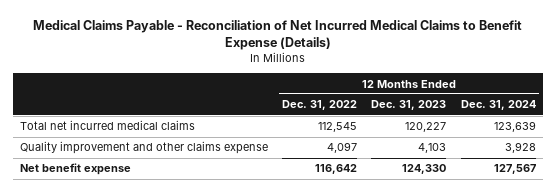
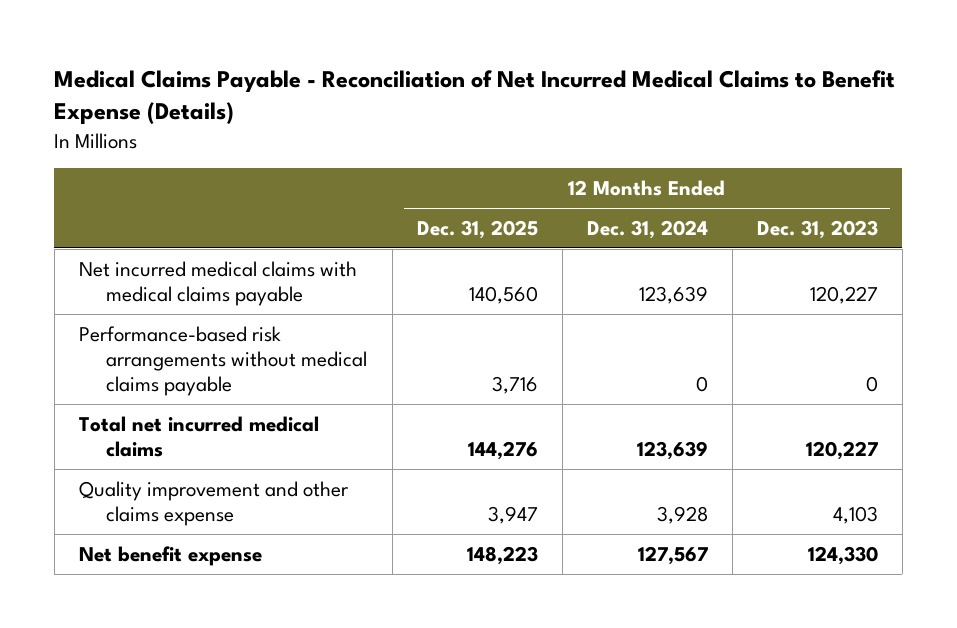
- | 12 Months Ended Dec. 31, 2022 | 12 Months Ended Dec. 31, 2023 | 12 Months Ended Dec. 31, 2024
+ | 12 Months Ended Dec. 31, 2025 | 12 Months Ended Dec. 31, 2024 | 12 Months Ended Dec. 31, 2023
+ Net incurred medical claims with medical claims payable | 140,560 | 123,639 | 120,227
+ Performance-based risk arrangements without medical claims payable | 3,716 | 0 | 0

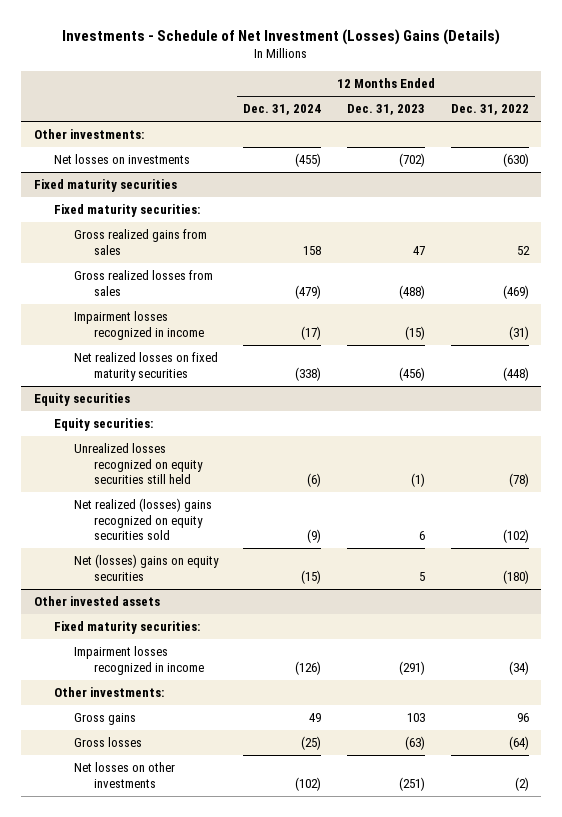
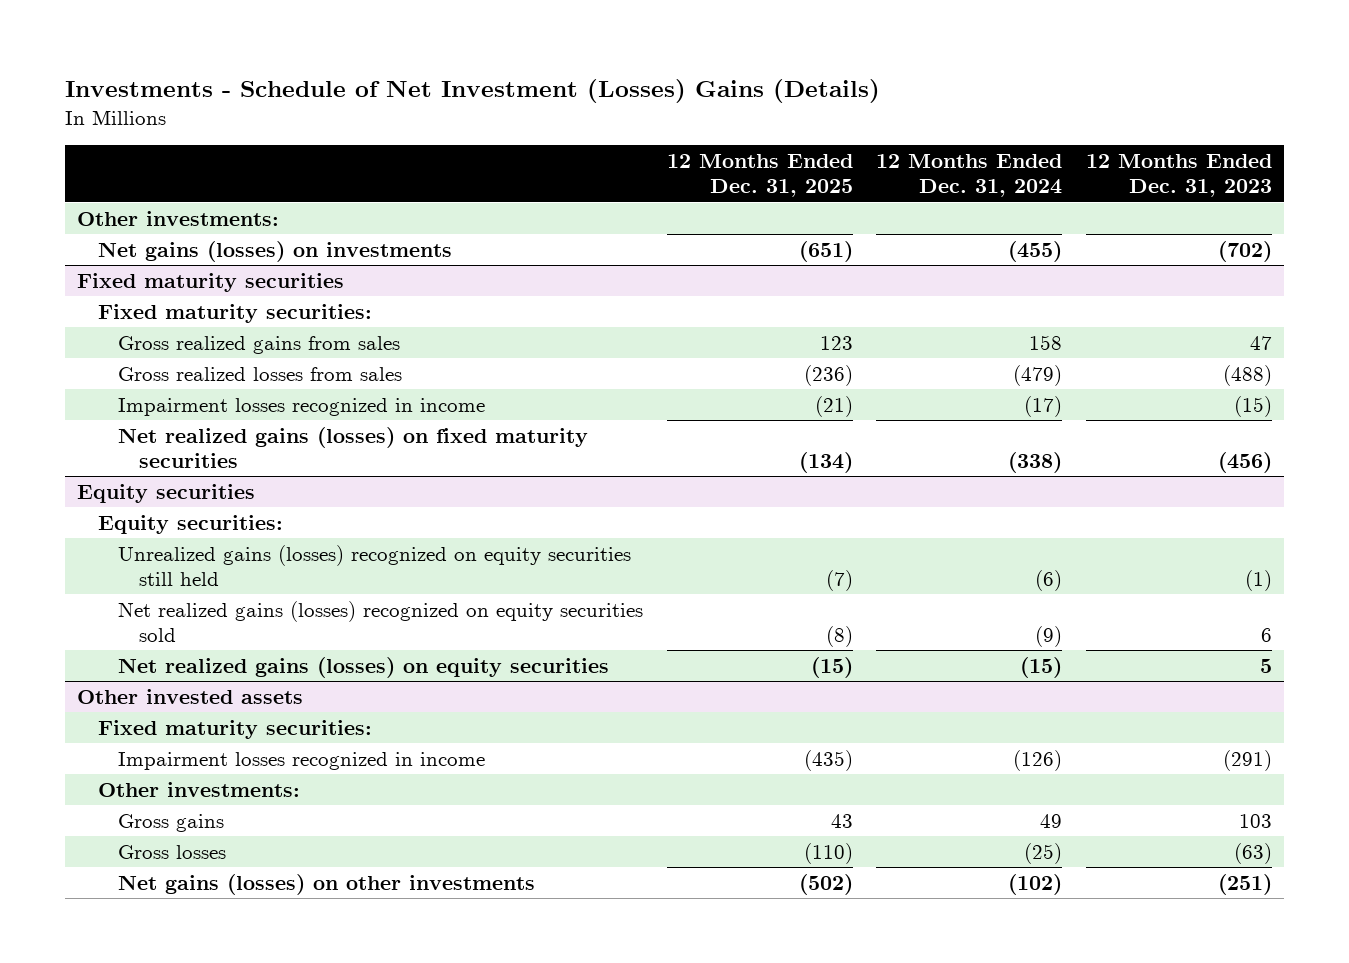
- | 12 Months Ended Dec. 31, 2024 | 12 Months Ended Dec. 31, 2023 | 12 Months Ended Dec. 31, 2022
+ | 12 Months Ended Dec. 31, 2025 | 12 Months Ended Dec. 31, 2024 | 12 Months Ended Dec. 31, 2023
- Net losses on investments | (455) | (702) | (630)
+ Net gains (losses) on investments | (651) | (455) | (702)
@ Fixed maturity securities
- Net realized losses on fixed maturity securities | (338) | (456) | (448)
+ Net realized gains (losses) on fixed maturity securities | (134) | (338) | (456)
@ Equity securities
- Unrealized losses recognized on equity securities still held | (6) | (1) | (78)
- Net realized (losses) gains recognized on equity securities sold | (9) | 6 | (102)
- Net (losses) gains on equity securities | (15) | 5 | (180)
+ Unrealized gains (losses) recognized on equity securities still held | (7) | (6) | (1)
+ Net realized gains (losses) recognized on equity securities sold | (8) | (9) | 6
+ Net realized gains (losses) on equity securities | (15) | (15) | 5
@ Other invested assets
- Net losses on other investments | (102) | (251) | (2)
+ Net gains (losses) on other investments | (502) | (102) | (251)

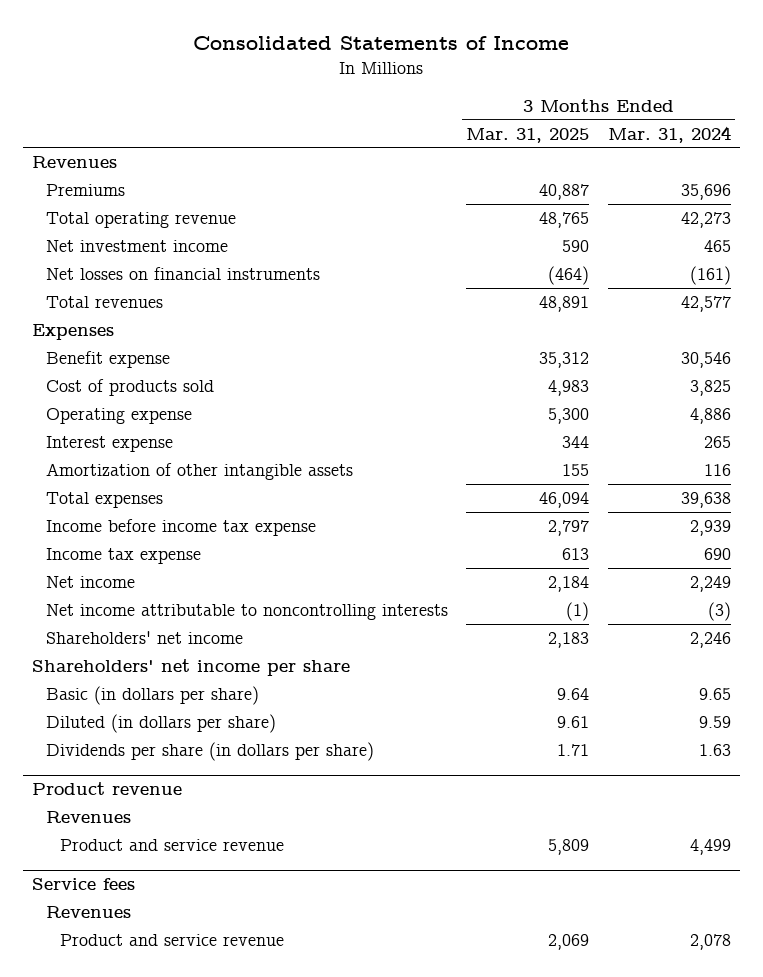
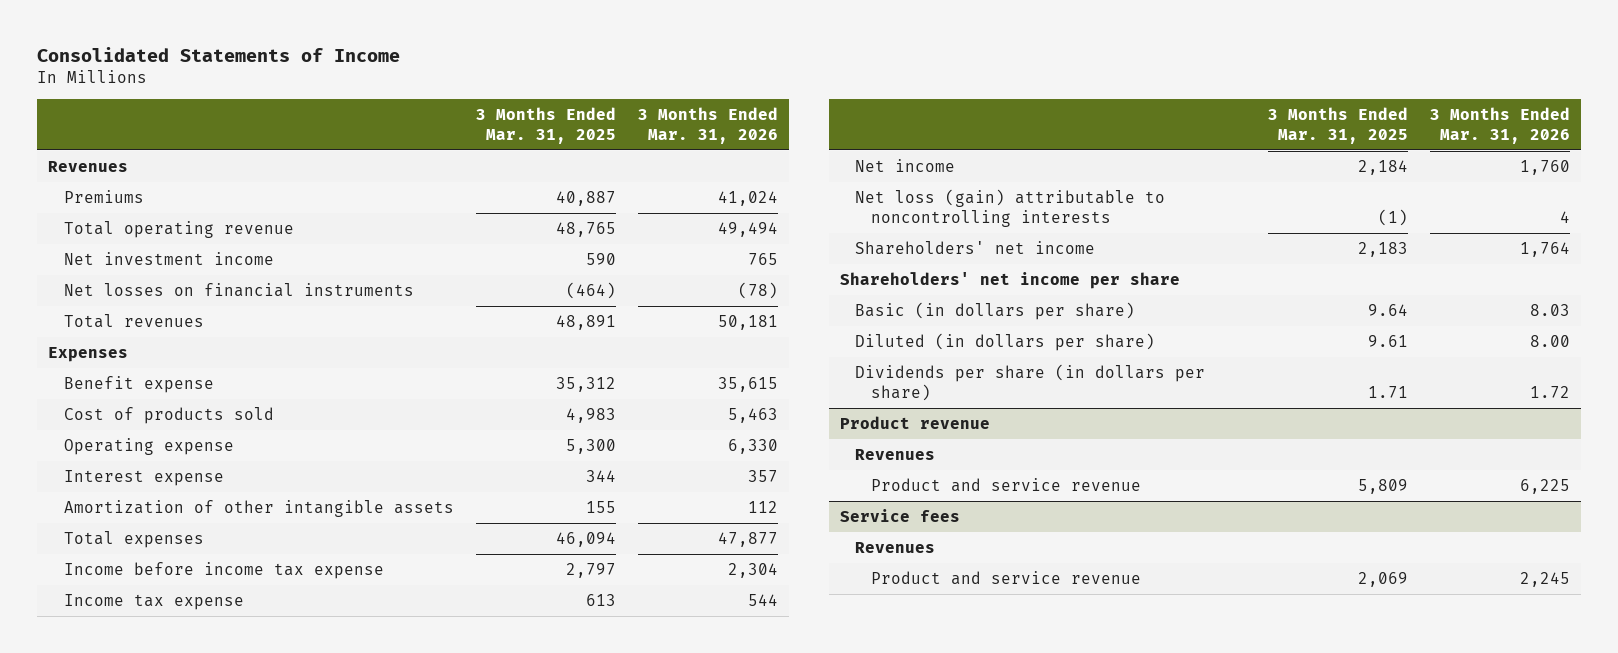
- | 3 Months Ended Mar. 31, 2025 | 3 Months Ended Mar. 31, 2024
+ | 3 Months Ended Mar. 31, 2025 | 3 Months Ended Mar. 31, 2026
- Net income attributable to noncontrolling interests | (1) | (3)
+ Net loss (gain) attributable to noncontrolling interests | (1) | 4

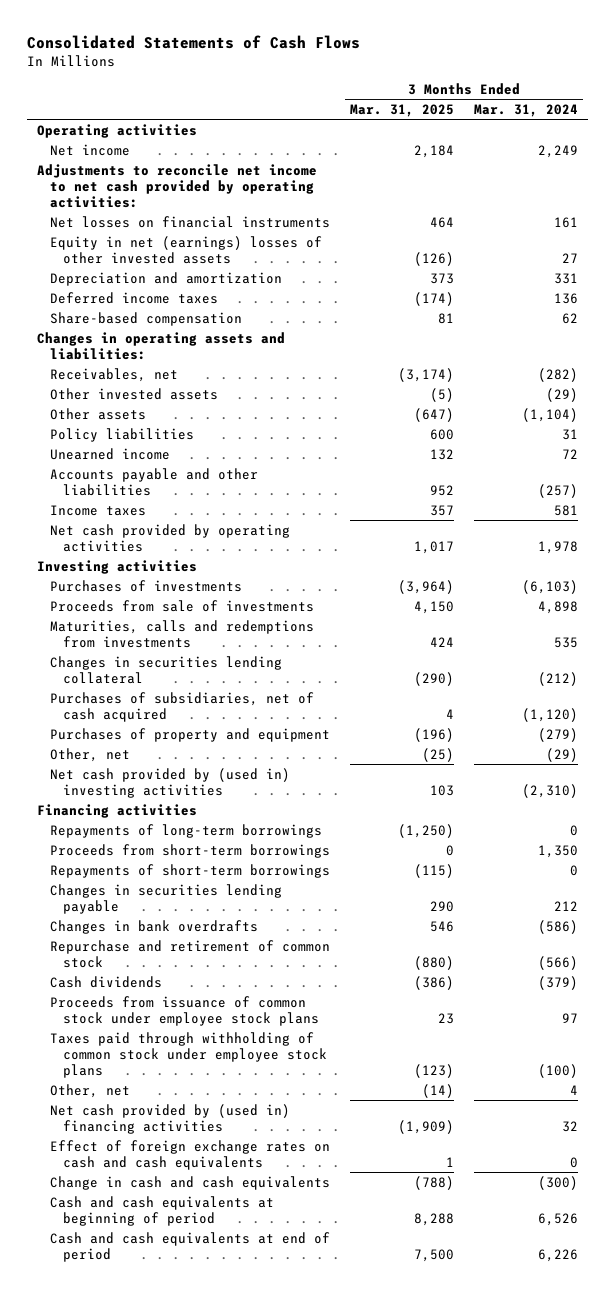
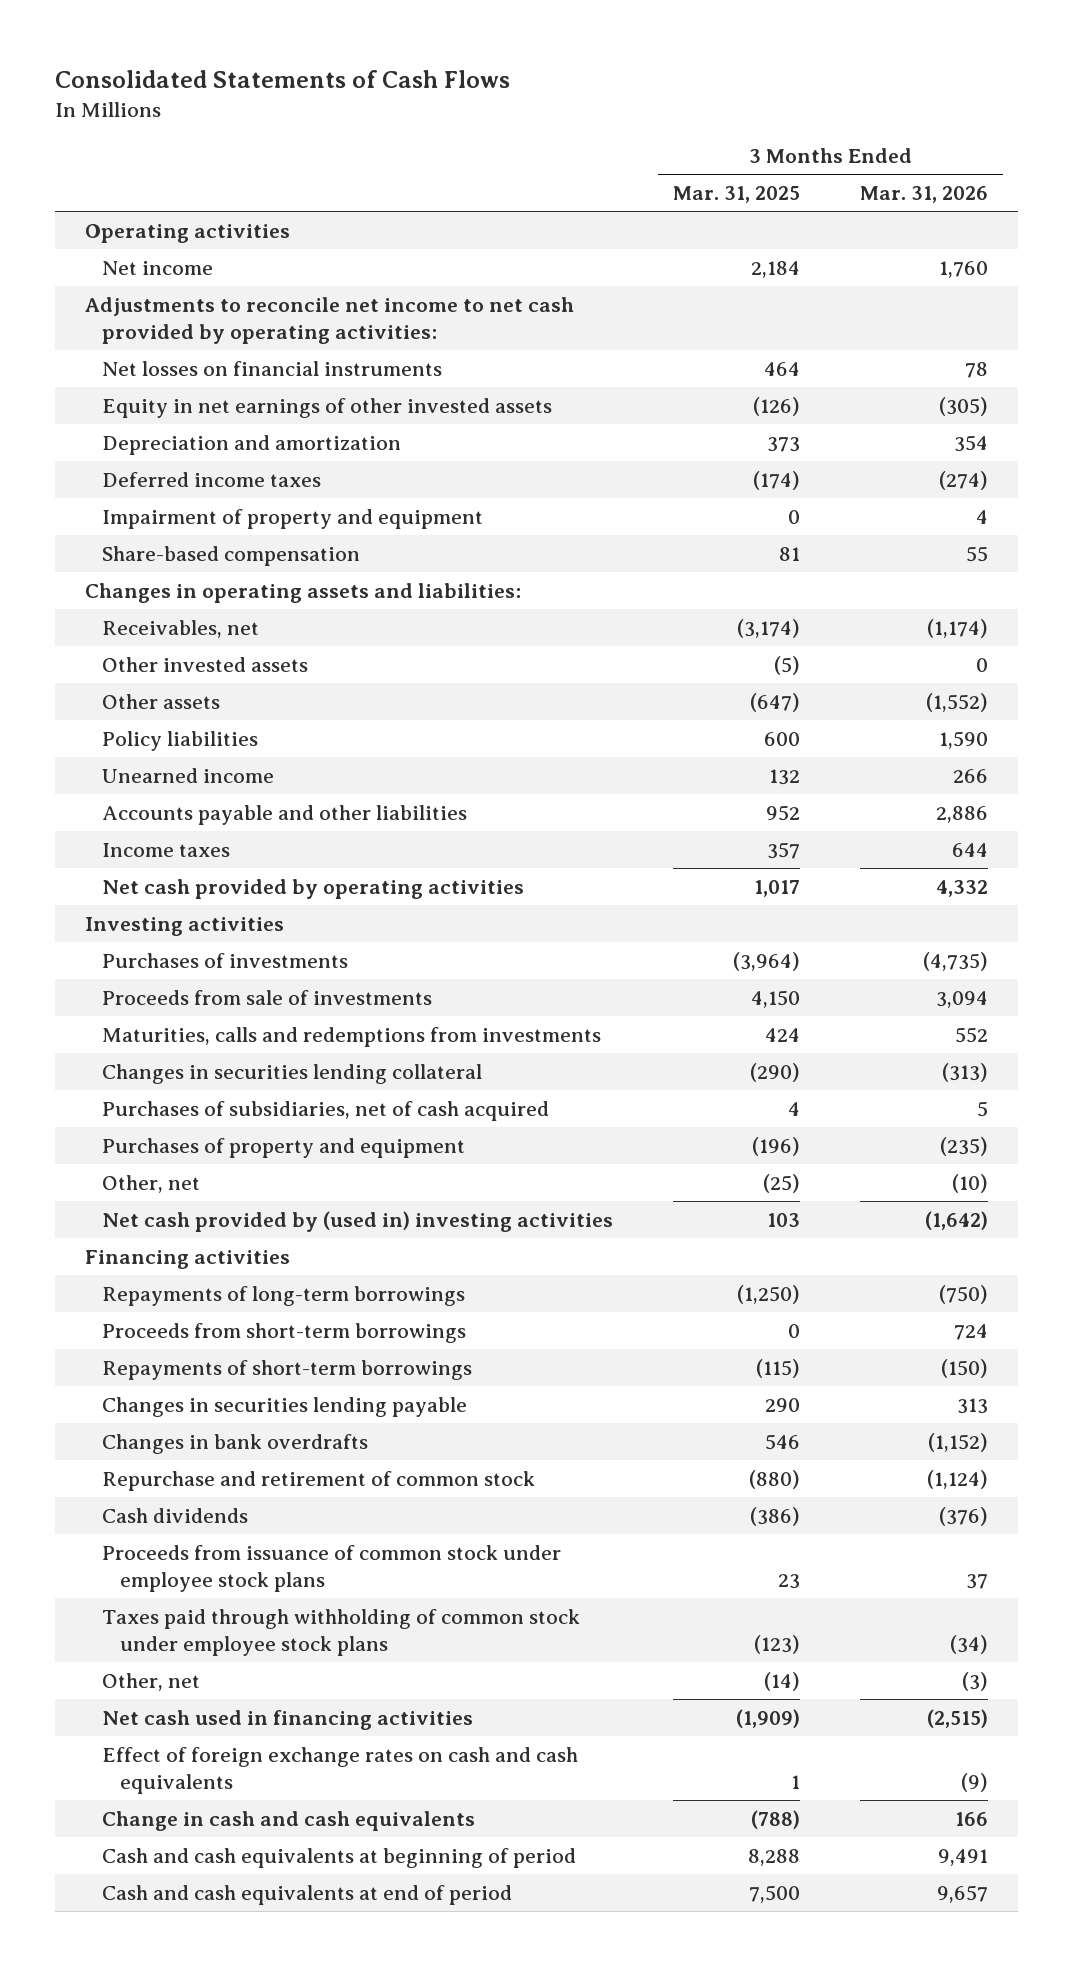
- | 3 Months Ended Mar. 31, 2025 | 3 Months Ended Mar. 31, 2024
+ | 3 Months Ended Mar. 31, 2025 | 3 Months Ended Mar. 31, 2026
- Equity in net (earnings) losses of other invested assets | (126) | 27
+ Equity in net earnings of other invested assets | (126) | (305)
+ Impairment of property and equipment | 0 | 4
- Net cash provided by (used in) financing activities | (1,909) | 32
+ Net cash used in financing activities | (1,909) | (2,515)

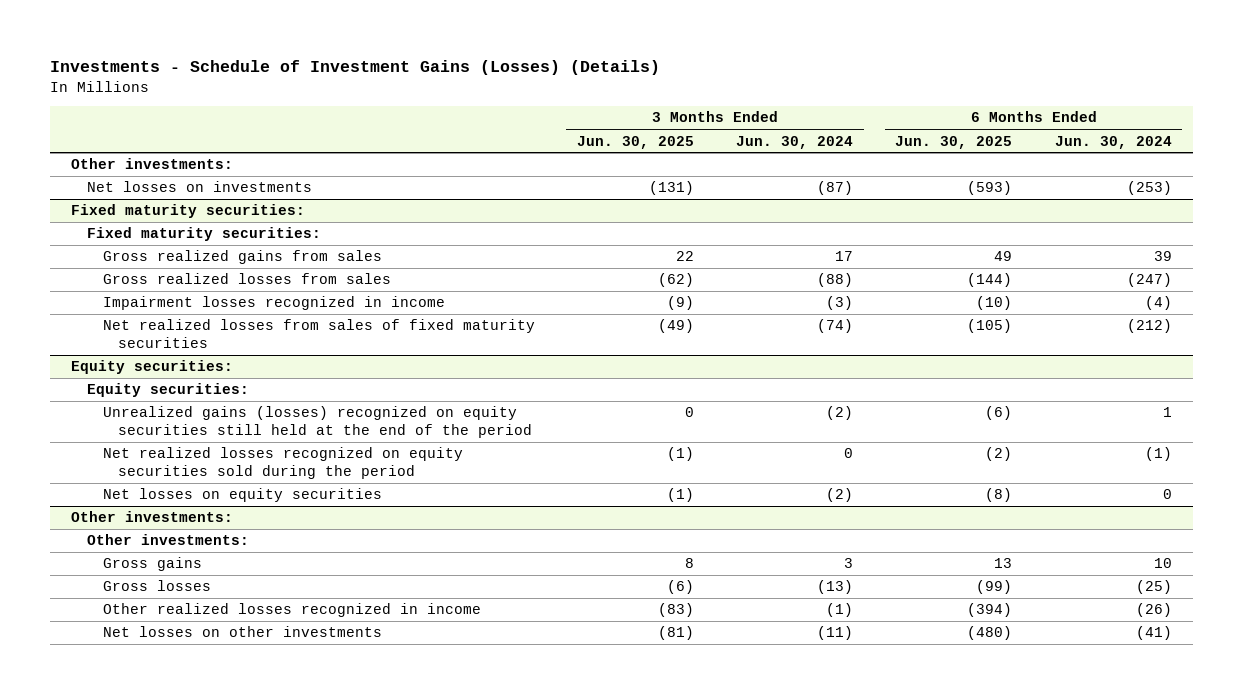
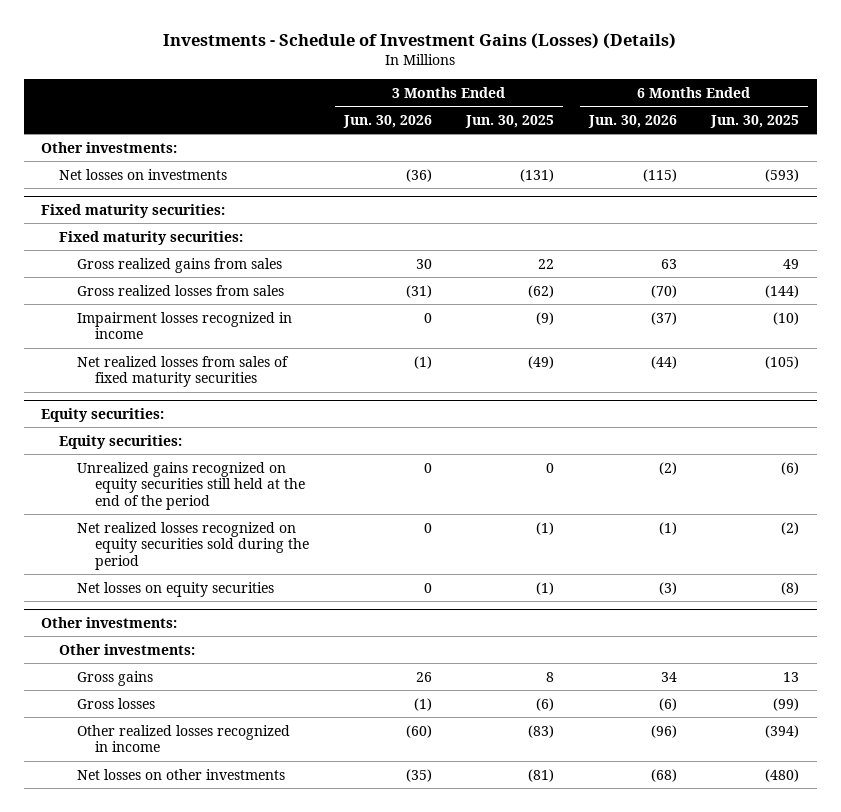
- | 3 Months Ended Jun. 30, 2025 | 3 Months Ended Jun. 30, 2024 | 6 Months Ended Jun. 30, 2025 | 6 Months Ended Jun. 30, 2024
+ | 3 Months Ended Jun. 30, 2026 | 3 Months Ended Jun. 30, 2025 | 6 Months Ended Jun. 30, 2026 | 6 Months Ended Jun. 30, 2025
@ Equity securities:
- Unrealized gains (losses) recognized on equity securities still held at the end of the period | 0 | (2) | (6) | 1
+ Unrealized gains recognized on equity securities still held at the end of the period | 0 | 0 | (2) | (6)

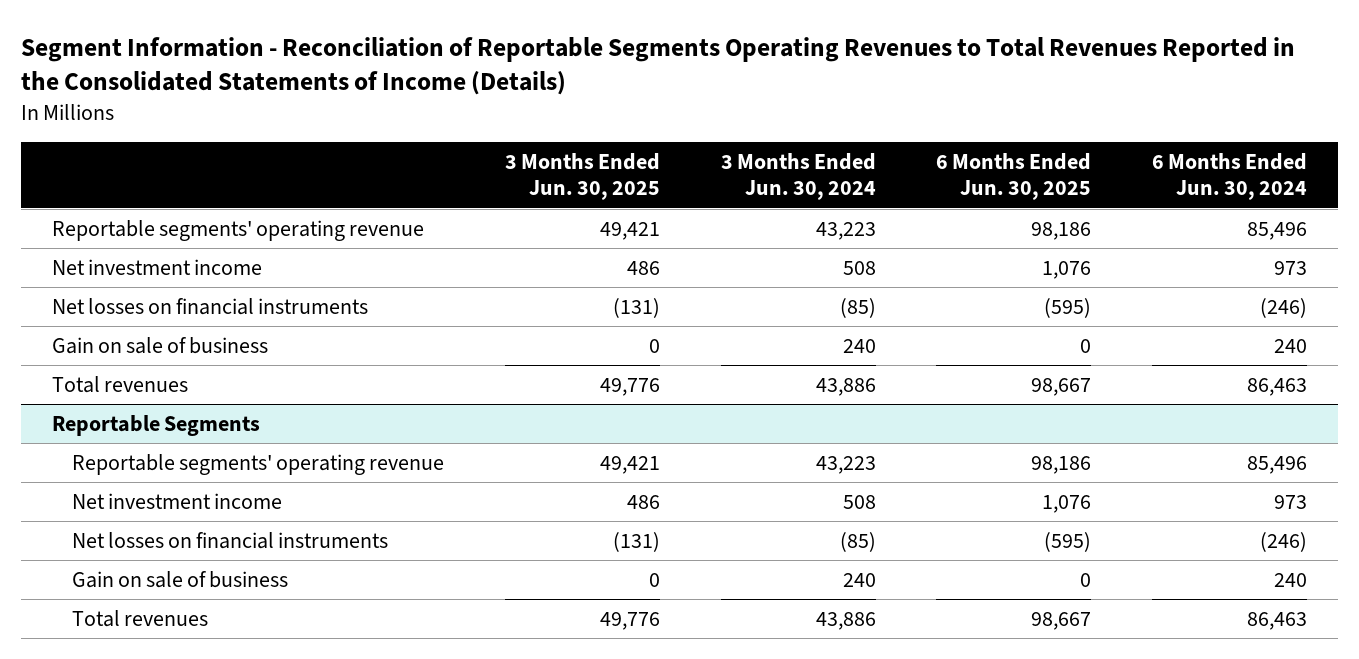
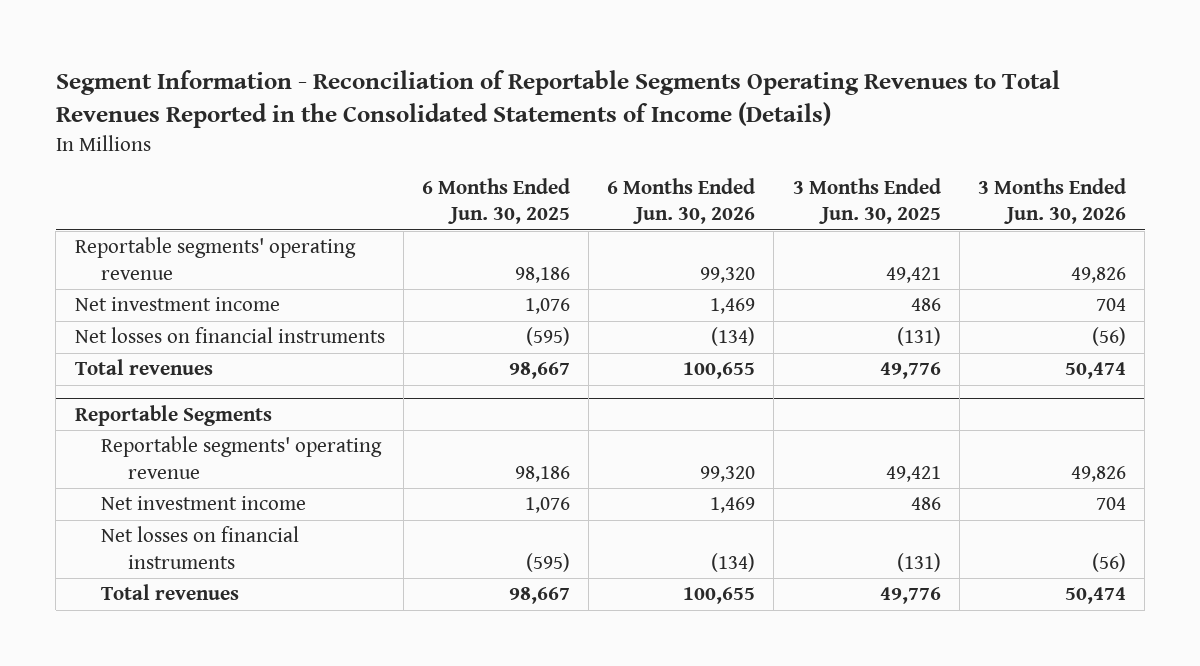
- | 3 Months Ended Jun. 30, 2025 | 3 Months Ended Jun. 30, 2024 | 6 Months Ended Jun. 30, 2025 | 6 Months Ended Jun. 30, 2024
+ | 6 Months Ended Jun. 30, 2025 | 6 Months Ended Jun. 30, 2026 | 3 Months Ended Jun. 30, 2025 | 3 Months Ended Jun. 30, 2026
- Gain on sale of business | 0 | 240 | 0 | 240
@ Reportable Segments
- Gain on sale of business | 0 | 240 | 0 | 240

